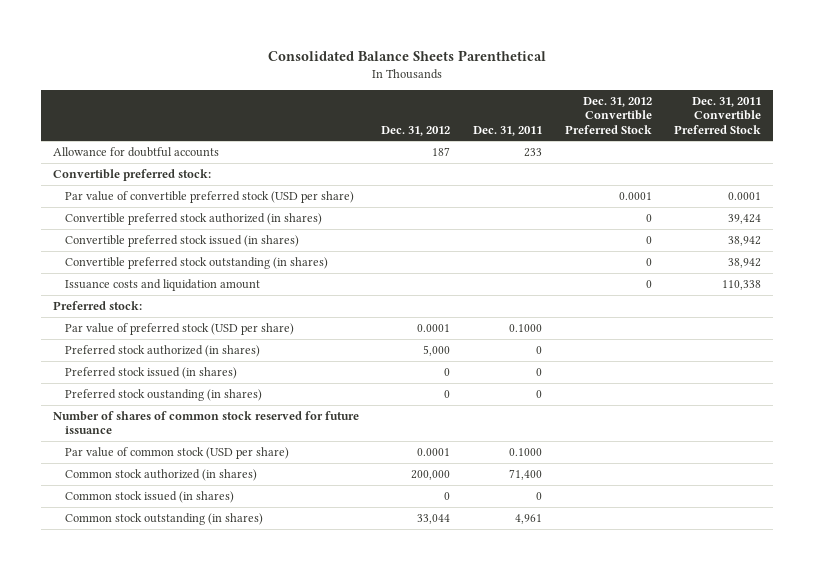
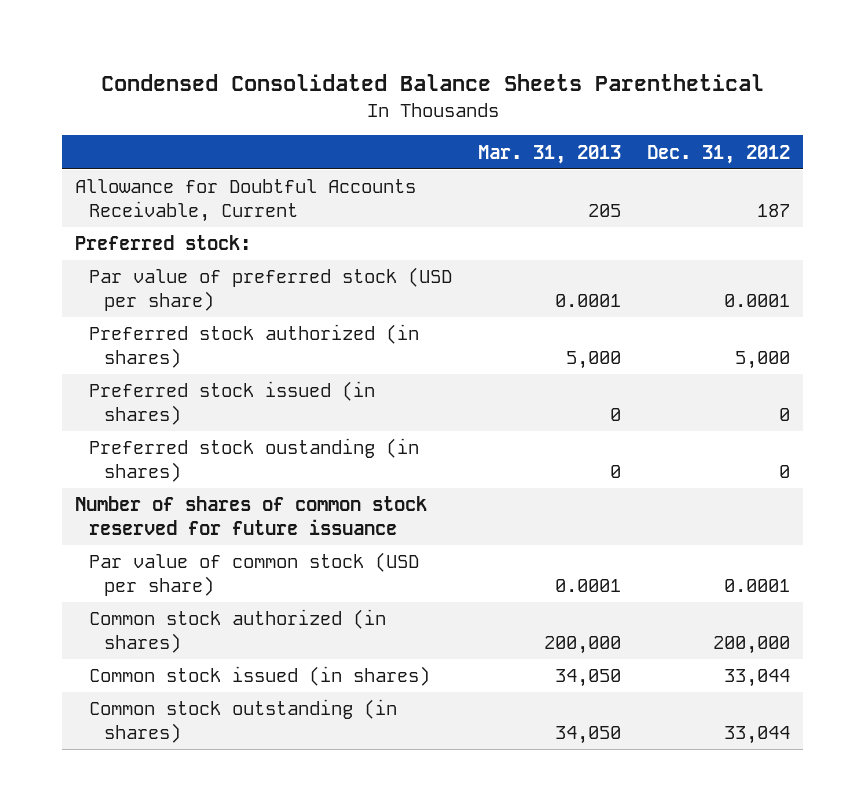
- Consolidated Balance Sheets Parenthetical
+ Condensed Consolidated Balance Sheets Parenthetical
- | Dec. 31, 2012 | Dec. 31, 2011 | Dec. 31, 2012 Convertible Preferred Stock | Dec. 31, 2011 Convertible Preferred Stock
+ | Mar. 31, 2013 | Dec. 31, 2012
- Allowance for doubtful accounts | 187 | 233 | |
- Convertible preferred stock:
- Par value of convertible preferred stock (USD per share) | | | 0.0001 | 0.0001
- Convertible preferred stock authorized (in shares) | | | 0 | 39,424
- Convertible preferred stock issued (in shares) | | | 0 | 38,942
- Convertible preferred stock outstanding (in shares) | | | 0 | 38,942
- Issuance costs and liquidation amount | | | 0 | 110,338
+ Allowance for Doubtful Accounts Receivable, Current | 205 | 187
- Common stock issued (in shares) | 0 | 0 | |
+ Common stock issued (in shares) | 34,050 | 33,044

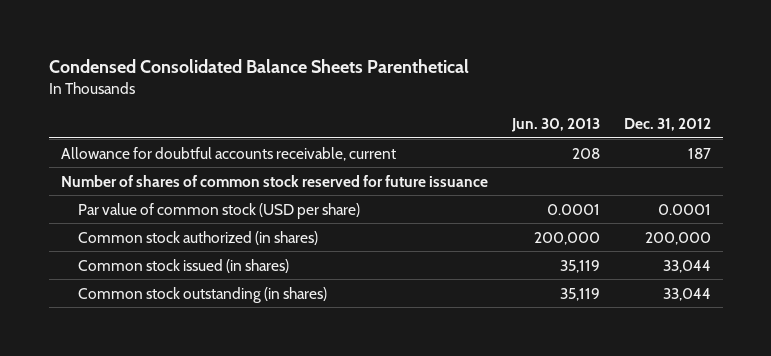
- | Mar. 31, 2013 | Dec. 31, 2012
+ | Jun. 30, 2013 | Dec. 31, 2012
- Allowance for Doubtful Accounts Receivable, Current | 205 | 187
- Preferred stock:
- Par value of preferred stock (USD per share) | 0.0001 | 0.0001
- Preferred stock authorized (in shares) | 5,000 | 5,000
- Preferred stock issued (in shares) | 0 | 0
- Preferred stock oustanding (in shares) | 0 | 0
+ Allowance for doubtful accounts receivable, current | 208 | 187

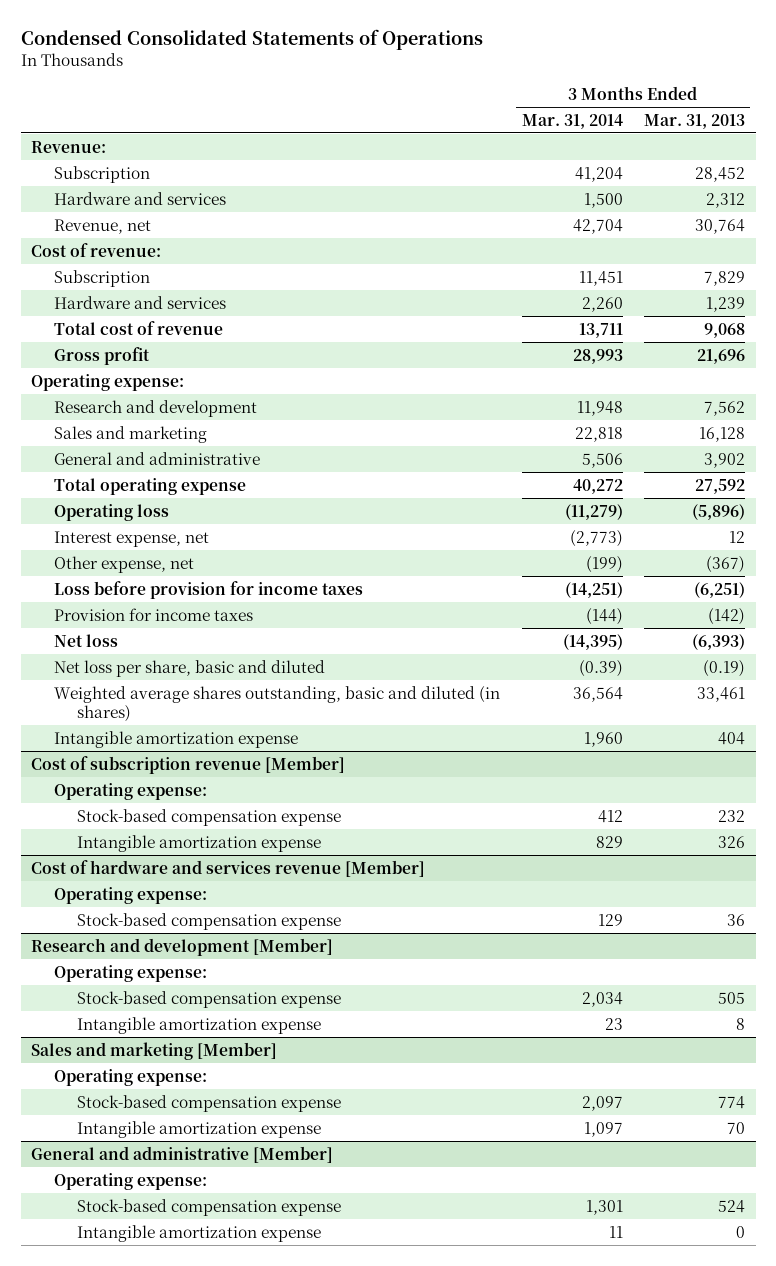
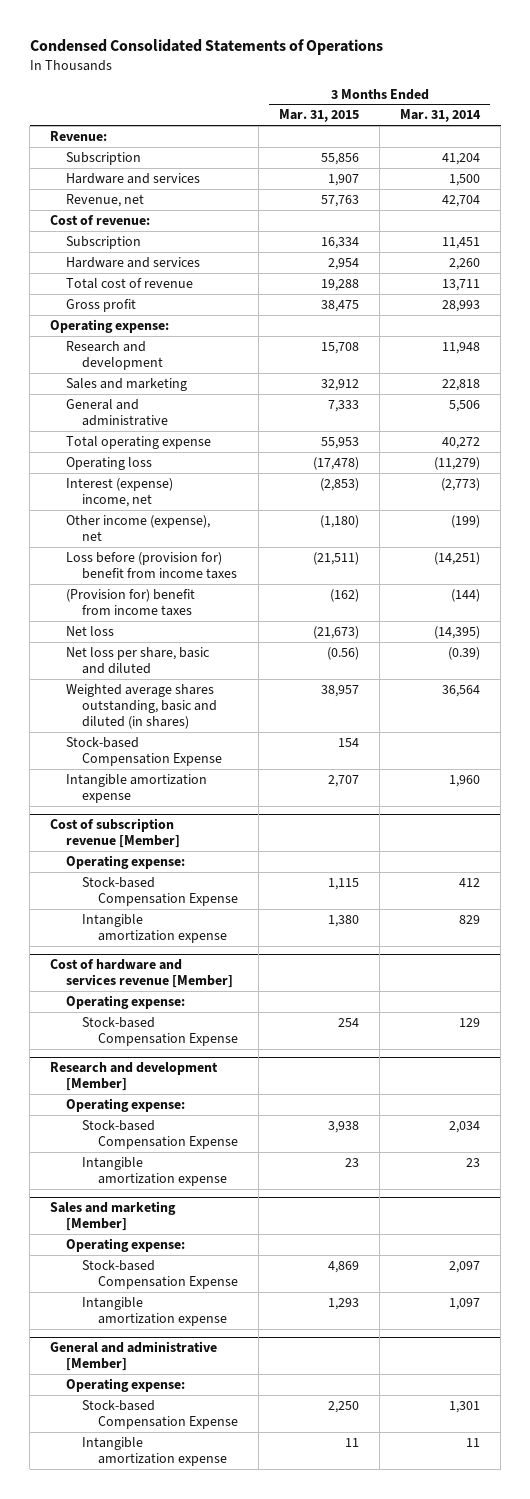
- | 3 Months Ended Mar. 31, 2014 | 3 Months Ended Mar. 31, 2013
+ | 3 Months Ended Mar. 31, 2015 | 3 Months Ended Mar. 31, 2014
- Interest expense, net | (2,773) | 12
- Other expense, net | (199) | (367)
- Loss before provision for income taxes | (14,251) | (6,251)
- Provision for income taxes | (144) | (142)
+ Interest (expense) income, net | (2,853) | (2,773)
+ Other income (expense), net | (1,180) | (199)
+ Loss before (provision for) benefit from income taxes | (21,511) | (14,251)
+ (Provision for) benefit from income taxes | (162) | (144)
+ Stock-based Compensation Expense | 154 |
@ Cost of subscription revenue [Member]
- Stock-based compensation expense | 412 | 232
+ Stock-based Compensation Expense | 1,115 | 412
@ Cost of hardware and services revenue [Member]
- Stock-based compensation expense | 129 | 36
+ Stock-based Compensation Expense | 254 | 129
@ Research and development [Member]
- Stock-based compensation expense | 2,034 | 505
+ Stock-based Compensation Expense | 3,938 | 2,034
@ Sales and marketing [Member]
- Stock-based compensation expense | 2,097 | 774
+ Stock-based Compensation Expense | 4,869 | 2,097
@ General and administrative [Member]
- Stock-based compensation expense | 1,301 | 524
+ Stock-based Compensation Expense | 2,250 | 1,301

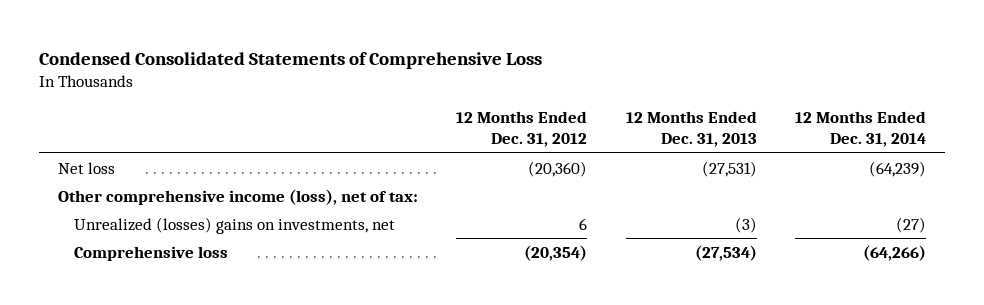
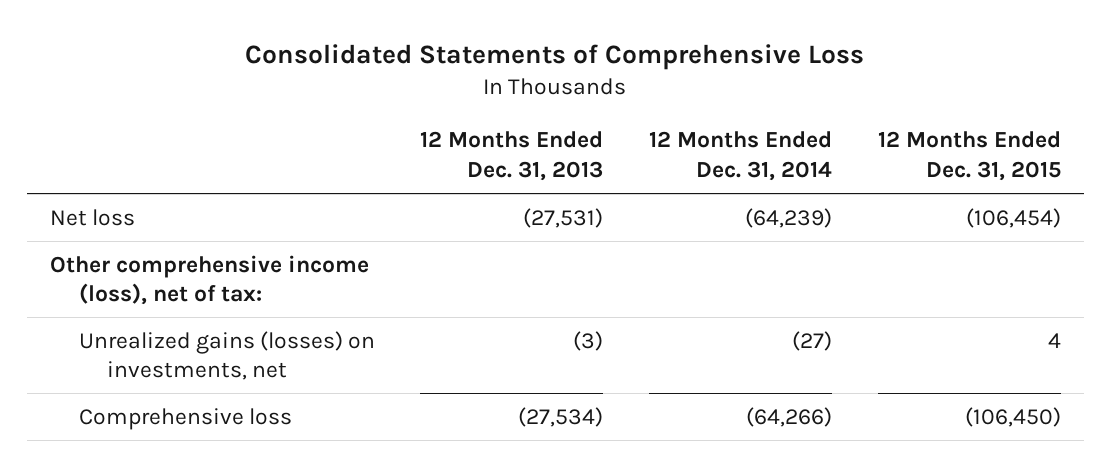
- Condensed Consolidated Statements of Comprehensive Loss
+ Consolidated Statements of Comprehensive Loss
- | 12 Months Ended Dec. 31, 2012 | 12 Months Ended Dec. 31, 2013 | 12 Months Ended Dec. 31, 2014
+ | 12 Months Ended Dec. 31, 2013 | 12 Months Ended Dec. 31, 2014 | 12 Months Ended Dec. 31, 2015
- Unrealized (losses) gains on investments, net | 6 | (3) | (27)
+ Unrealized gains (losses) on investments, net | (3) | (27) | 4

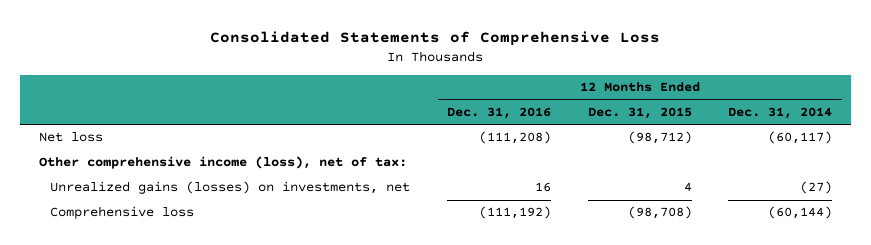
- | 12 Months Ended Dec. 31, 2013 | 12 Months Ended Dec. 31, 2014 | 12 Months Ended Dec. 31, 2015
+ | 12 Months Ended Dec. 31, 2016 | 12 Months Ended Dec. 31, 2015 | 12 Months Ended Dec. 31, 2014
- Net loss | (27,531) | (64,239) | (106,454)
+ Net loss | (111,208) | (98,712) | (60,117)
- Comprehensive loss | (27,534) | (64,266) | (106,450)
+ Comprehensive loss | (111,192) | (98,708) | (60,144)

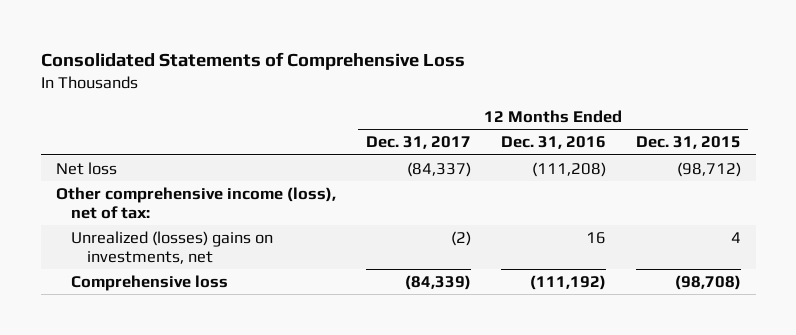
- | 12 Months Ended Dec. 31, 2016 | 12 Months Ended Dec. 31, 2015 | 12 Months Ended Dec. 31, 2014
+ | 12 Months Ended Dec. 31, 2017 | 12 Months Ended Dec. 31, 2016 | 12 Months Ended Dec. 31, 2015
- Unrealized gains (losses) on investments, net | 16 | 4 | (27)
+ Unrealized (losses) gains on investments, net | (2) | 16 | 4

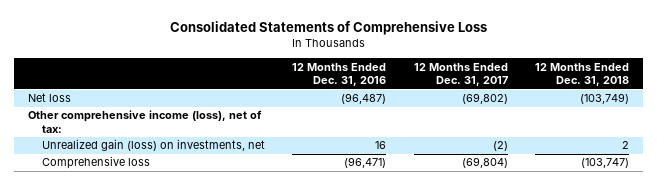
- | 12 Months Ended Dec. 31, 2017 | 12 Months Ended Dec. 31, 2016 | 12 Months Ended Dec. 31, 2015
+ | 12 Months Ended Dec. 31, 2016 | 12 Months Ended Dec. 31, 2017 | 12 Months Ended Dec. 31, 2018
- Net loss | (84,337) | (111,208) | (98,712)
+ Net loss | (96,487) | (69,802) | (103,749)
- Unrealized (losses) gains on investments, net | (2) | 16 | 4
- Comprehensive loss | (84,339) | (111,192) | (98,708)
+ Unrealized gain (loss) on investments, net | 16 | (2) | 2
+ Comprehensive loss | (96,471) | (69,804) | (103,747)

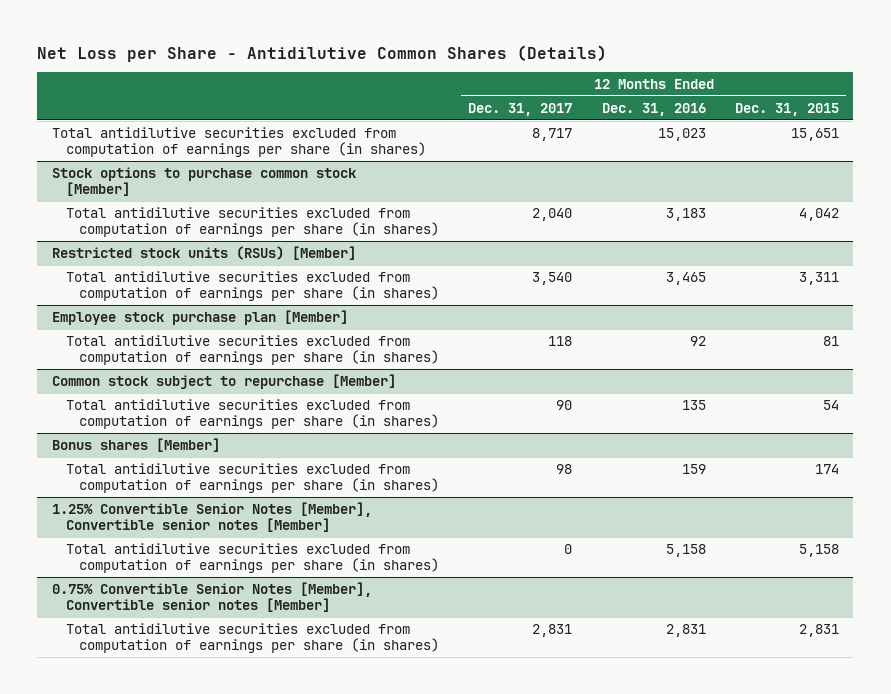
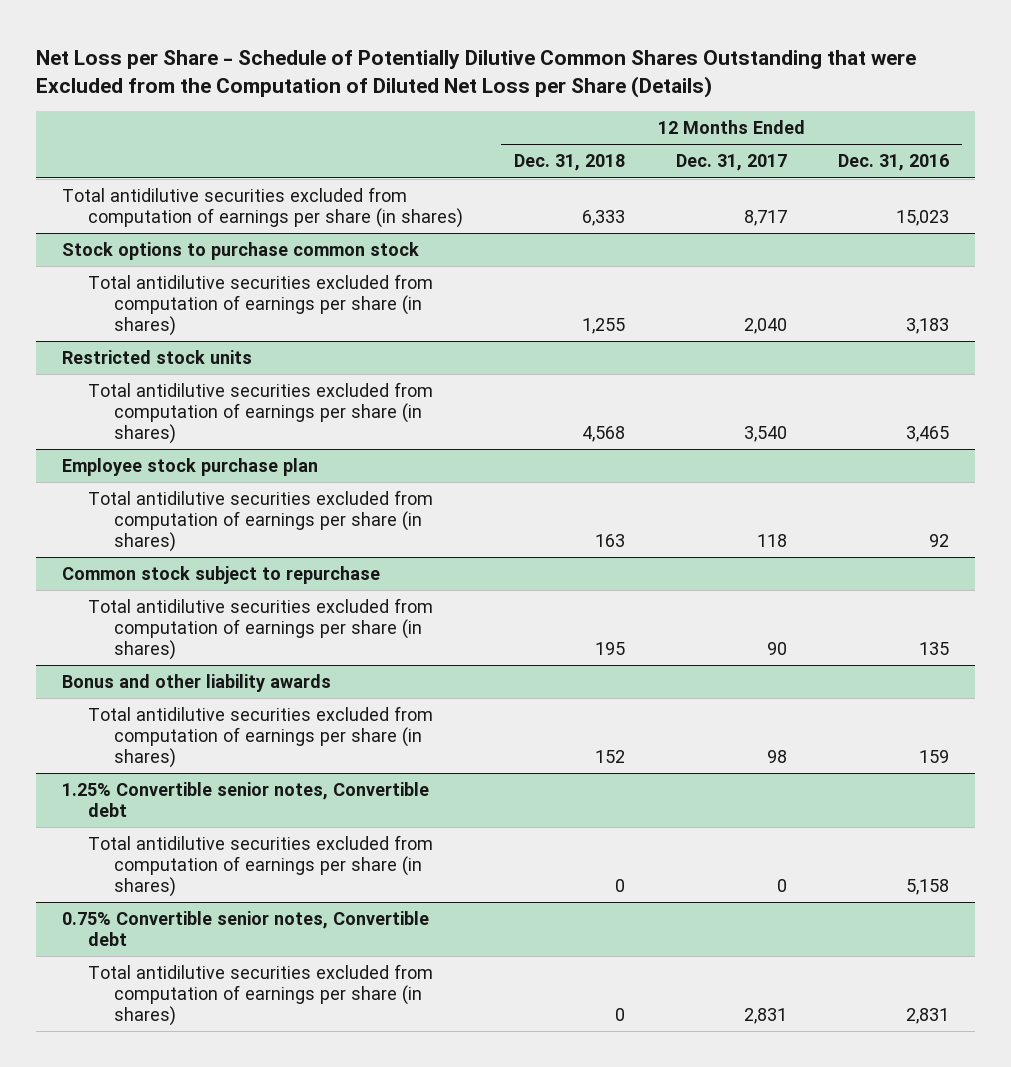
- Net Loss per Share - Antidilutive Common Shares (Details)
+ Net Loss per Share - Schedule of Potentially Dilutive Common Shares Outstanding that were Excluded from the Computation of Diluted Net Loss per Share (Details)
- | 12 Months Ended Dec. 31, 2017 | 12 Months Ended Dec. 31, 2016 | 12 Months Ended Dec. 31, 2015
+ | 12 Months Ended Dec. 31, 2018 | 12 Months Ended Dec. 31, 2017 | 12 Months Ended Dec. 31, 2016
- Stock options to purchase common stock [Member]
+ Stock options to purchase common stock
- Restricted stock units (RSUs) [Member]
+ Restricted stock units
- Employee stock purchase plan [Member]
+ Employee stock purchase plan
- Common stock subject to repurchase [Member]
+ Common stock subject to repurchase
- Bonus shares [Member]
+ Bonus and other liability awards
- 1.25% Convertible Senior Notes [Member], Convertible senior notes [Member]
+ 1.25% Convertible senior notes, Convertible debt
- 0.75% Convertible Senior Notes [Member], Convertible senior notes [Member]
+ 0.75% Convertible senior notes, Convertible debt

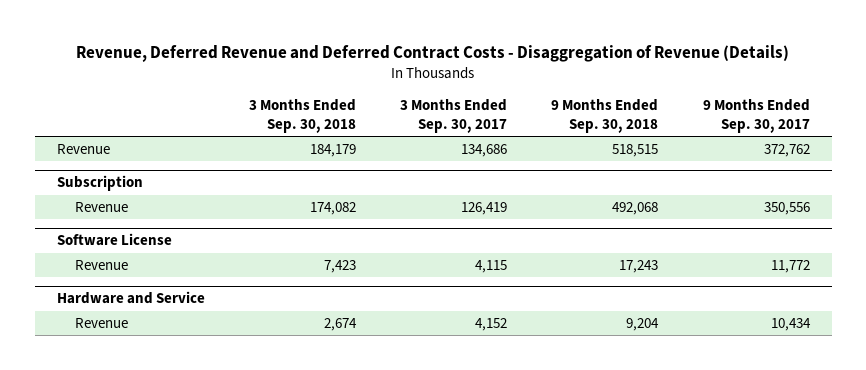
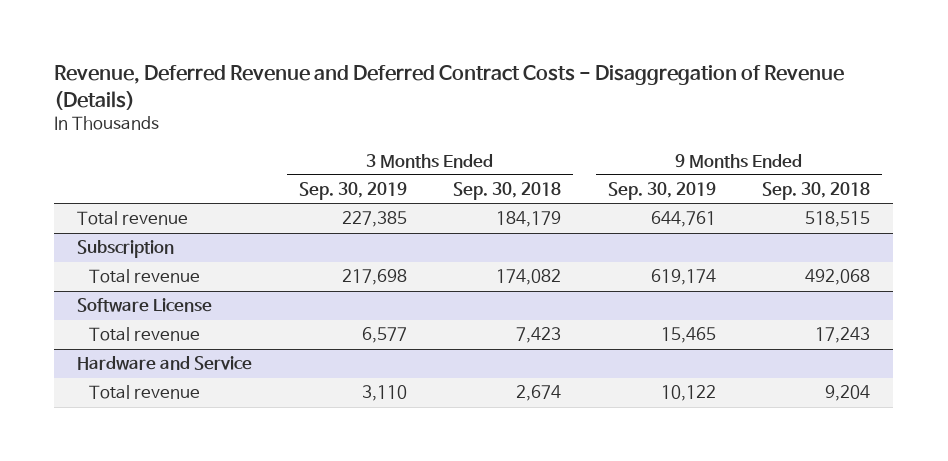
- | 3 Months Ended Sep. 30, 2018 | 3 Months Ended Sep. 30, 2017 | 9 Months Ended Sep. 30, 2018 | 9 Months Ended Sep. 30, 2017
+ | 3 Months Ended Sep. 30, 2019 | 3 Months Ended Sep. 30, 2018 | 9 Months Ended Sep. 30, 2019 | 9 Months Ended Sep. 30, 2018
- Revenue | 184,179 | 134,686 | 518,515 | 372,762
+ Total revenue | 227,385 | 184,179 | 644,761 | 518,515
@ Subscription
- Revenue | 174,082 | 126,419 | 492,068 | 350,556
+ Total revenue | 217,698 | 174,082 | 619,174 | 492,068
@ Software License
- Revenue | 7,423 | 4,115 | 17,243 | 11,772
+ Total revenue | 6,577 | 7,423 | 15,465 | 17,243
@ Hardware and Service
- Revenue | 2,674 | 4,152 | 9,204 | 10,434
+ Total revenue | 3,110 | 2,674 | 10,122 | 9,204

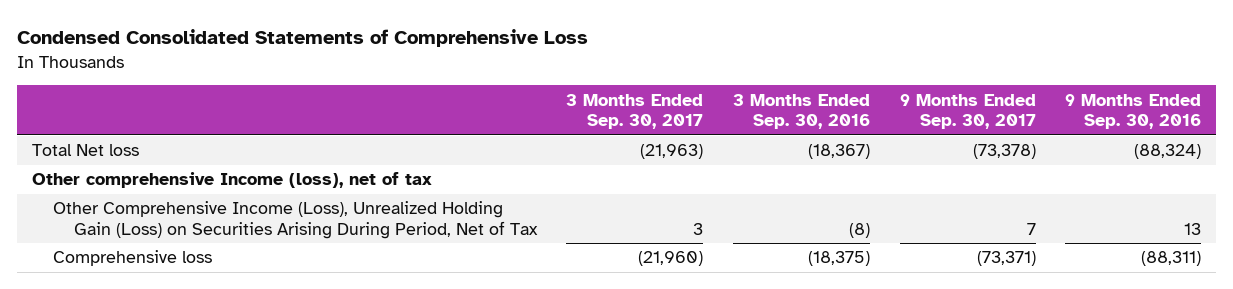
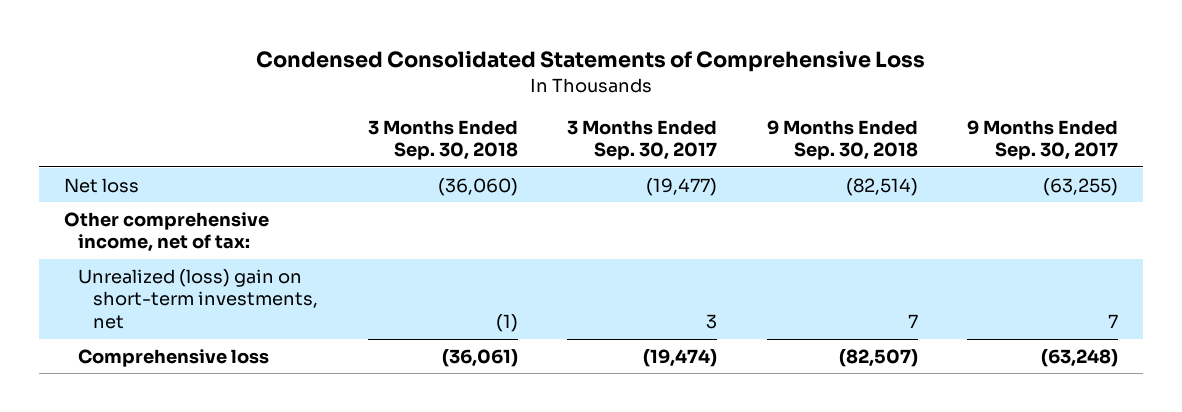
- | 3 Months Ended Sep. 30, 2017 | 3 Months Ended Sep. 30, 2016 | 9 Months Ended Sep. 30, 2017 | 9 Months Ended Sep. 30, 2016
+ | 3 Months Ended Sep. 30, 2018 | 3 Months Ended Sep. 30, 2017 | 9 Months Ended Sep. 30, 2018 | 9 Months Ended Sep. 30, 2017
- Total Net loss | (21,963) | (18,367) | (73,378) | (88,324)
- Other comprehensive Income (loss), net of tax
- Other Comprehensive Income (Loss), Unrealized Holding Gain (Loss) on Securities Arising During Period, Net of Tax | 3 | (8) | 7 | 13
- Comprehensive loss | (21,960) | (18,375) | (73,371) | (88,311)
+ Net loss | (36,060) | (19,477) | (82,514) | (63,255)
+ Other comprehensive income, net of tax:
+ Unrealized (loss) gain on short-term investments, net | (1) | 3 | 7 | 7
+ Comprehensive loss | (36,061) | (19,474) | (82,507) | (63,248)

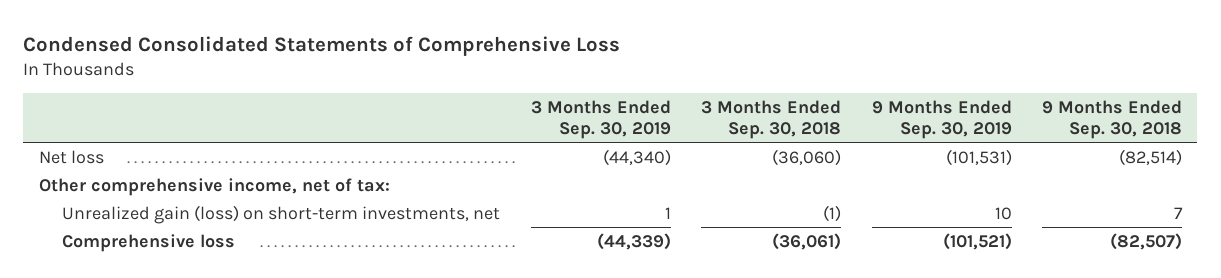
- | 3 Months Ended Sep. 30, 2018 | 3 Months Ended Sep. 30, 2017 | 9 Months Ended Sep. 30, 2018 | 9 Months Ended Sep. 30, 2017
+ | 3 Months Ended Sep. 30, 2019 | 3 Months Ended Sep. 30, 2018 | 9 Months Ended Sep. 30, 2019 | 9 Months Ended Sep. 30, 2018
- Unrealized (loss) gain on short-term investments, net | (1) | 3 | 7 | 7
+ Unrealized gain (loss) on short-term investments, net | 1 | (1) | 10 | 7

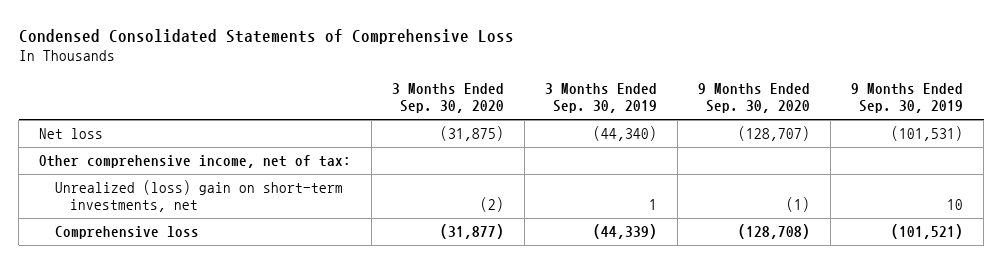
- | 3 Months Ended Sep. 30, 2019 | 3 Months Ended Sep. 30, 2018 | 9 Months Ended Sep. 30, 2019 | 9 Months Ended Sep. 30, 2018
+ | 3 Months Ended Sep. 30, 2020 | 3 Months Ended Sep. 30, 2019 | 9 Months Ended Sep. 30, 2020 | 9 Months Ended Sep. 30, 2019
- Unrealized gain (loss) on short-term investments, net | 1 | (1) | 10 | 7
+ Unrealized (loss) gain on short-term investments, net | (2) | 1 | (1) | 10

